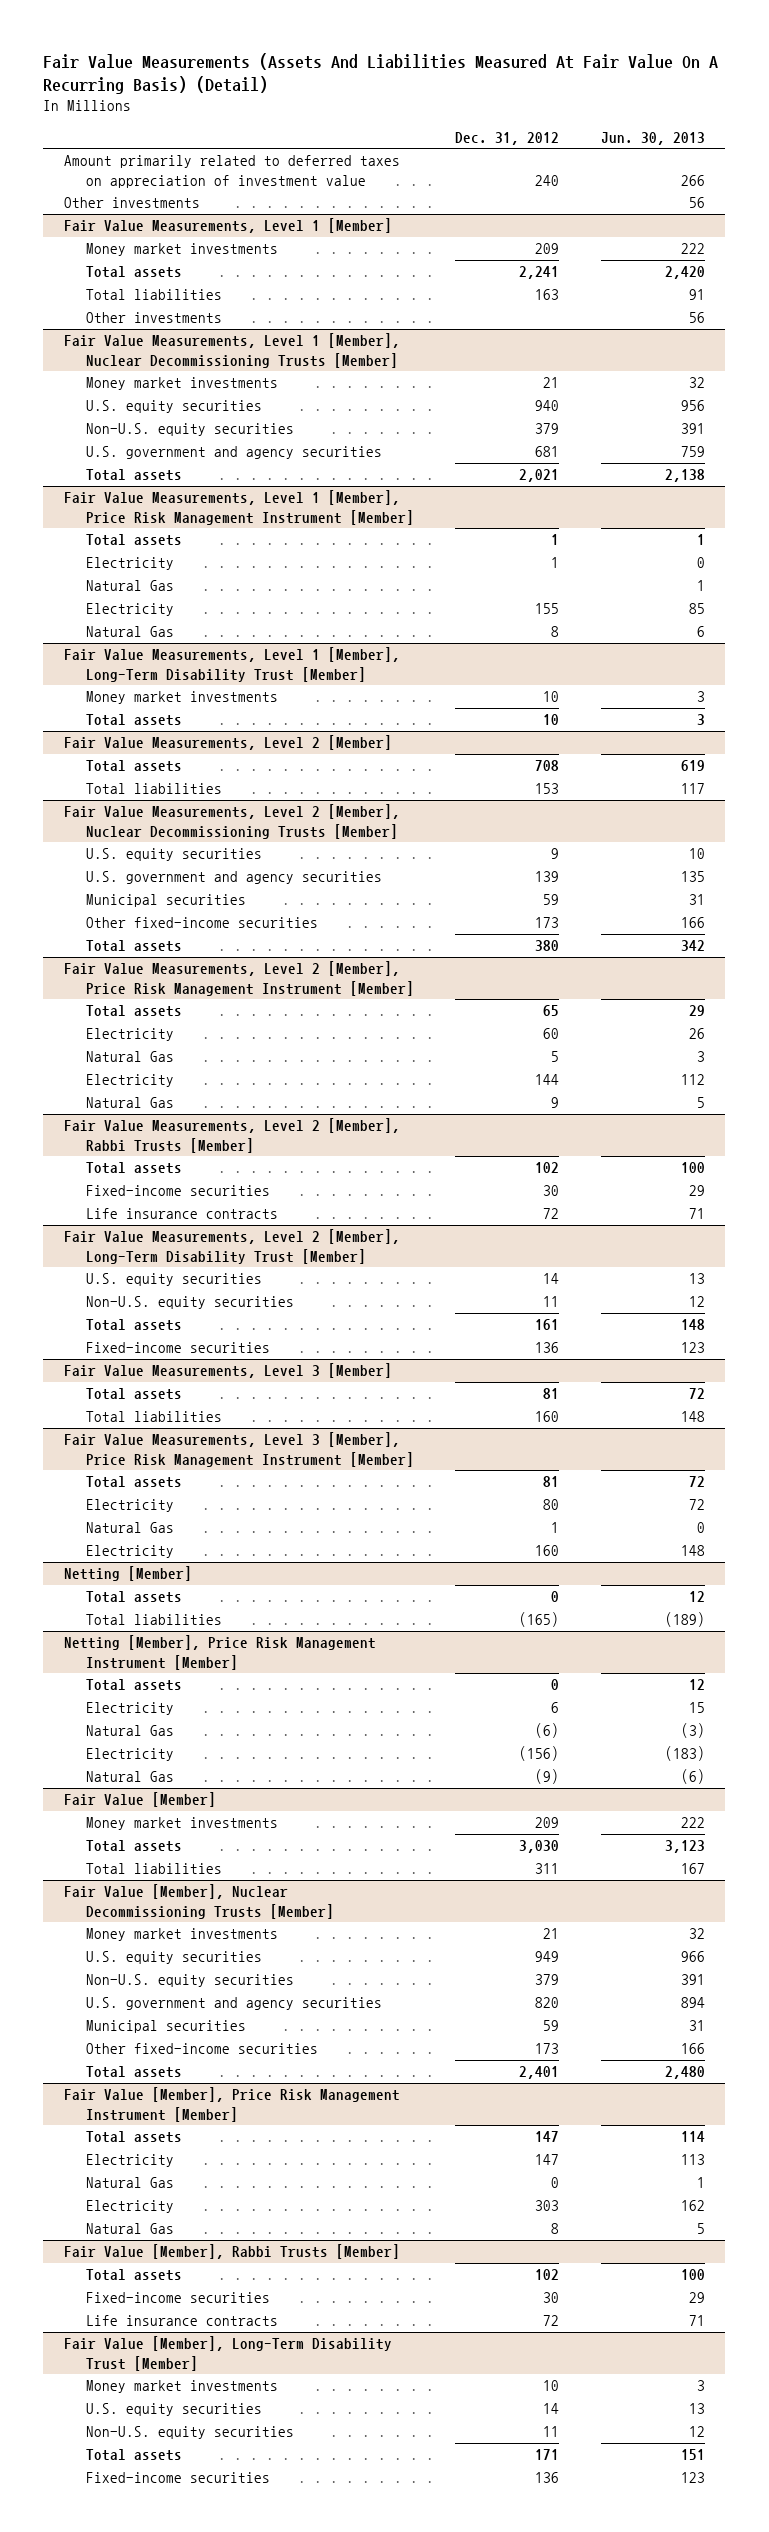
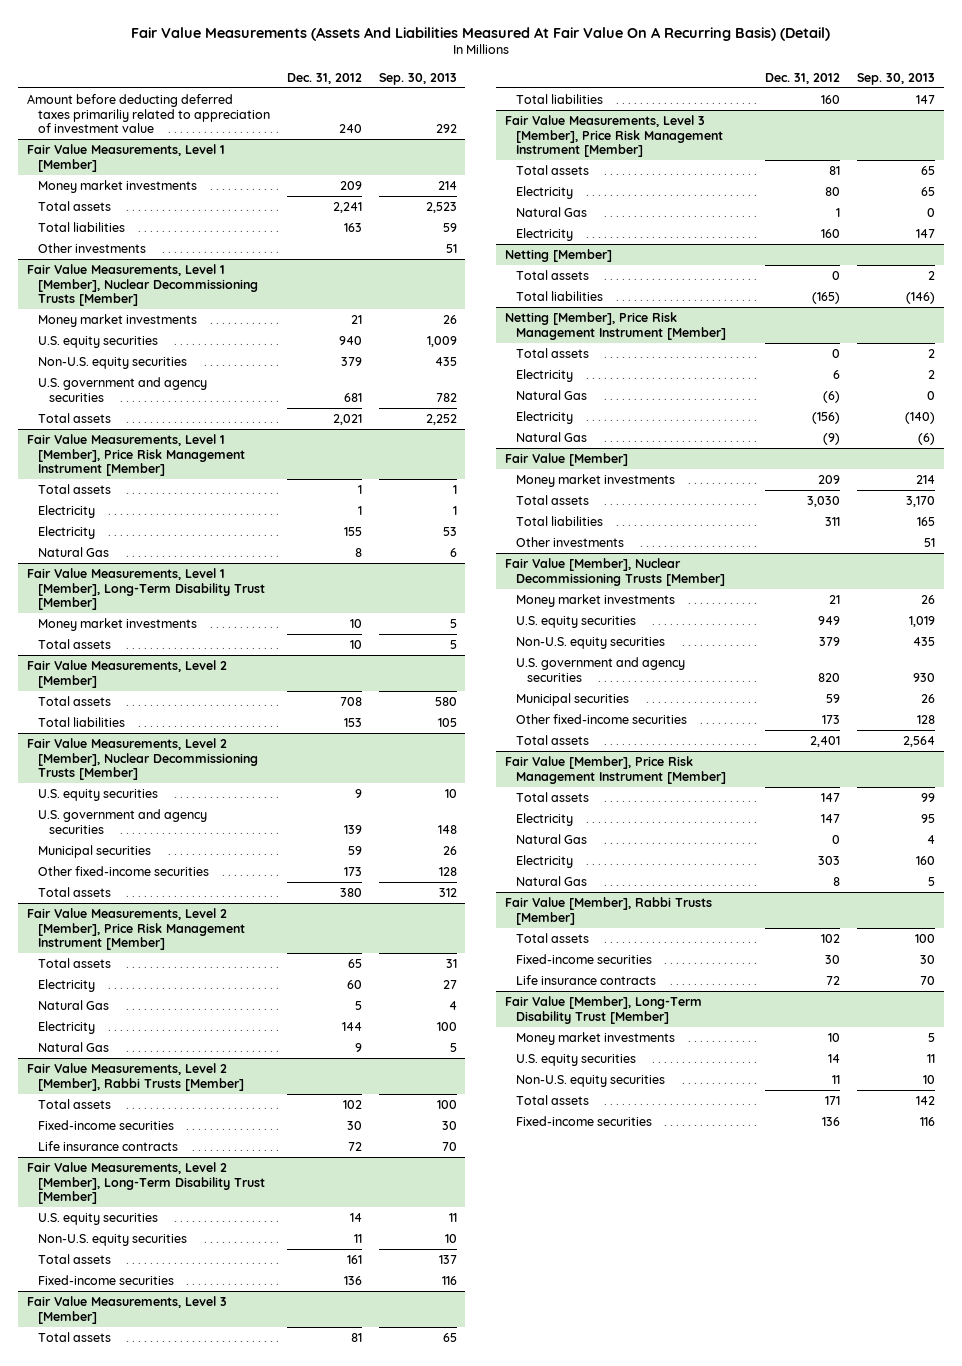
- | Dec. 31, 2012 | Jun. 30, 2013
+ | Dec. 31, 2012 | Sep. 30, 2013
- Amount primarily related to deferred taxes on appreciation of investment value | 240 | 266
- Other investments | | 56
+ Amount before deducting deferred taxes primariliy related to appreciation of investment value | 240 | 292
@ Fair Value Measurements, Level 1 [Member], Price Risk Management Instrument [Member]
- Natural Gas | | 1
@ Fair Value [Member]
+ Other investments | | 51

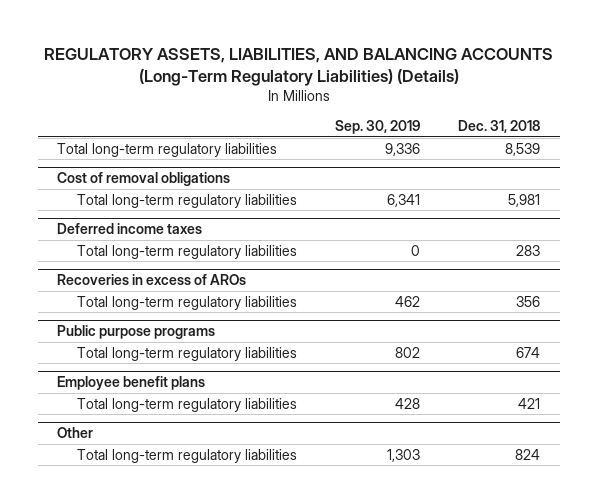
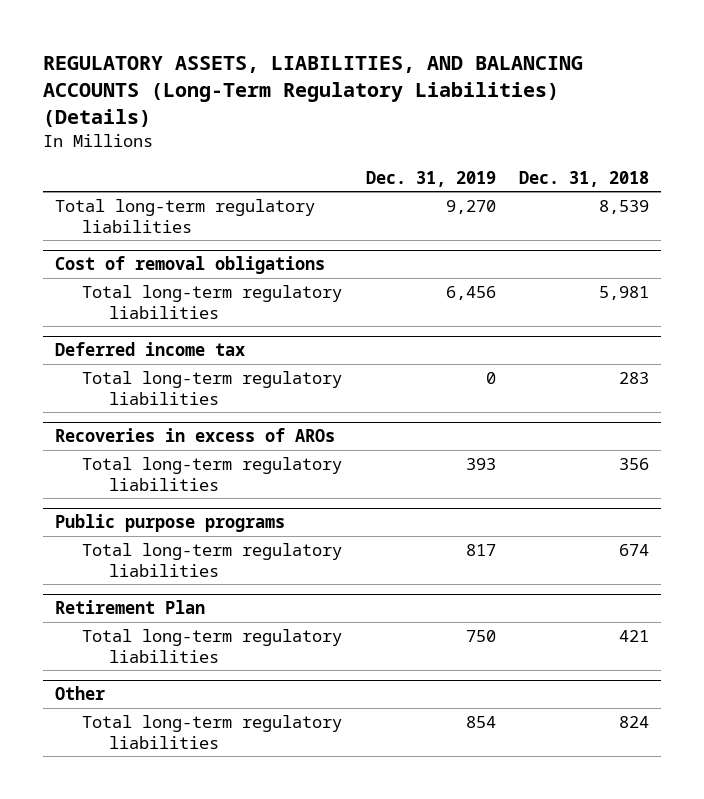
- | Sep. 30, 2019 | Dec. 31, 2018
+ | Dec. 31, 2019 | Dec. 31, 2018
- Deferred income taxes
+ Deferred income tax
- Employee benefit plans
+ Retirement Plan

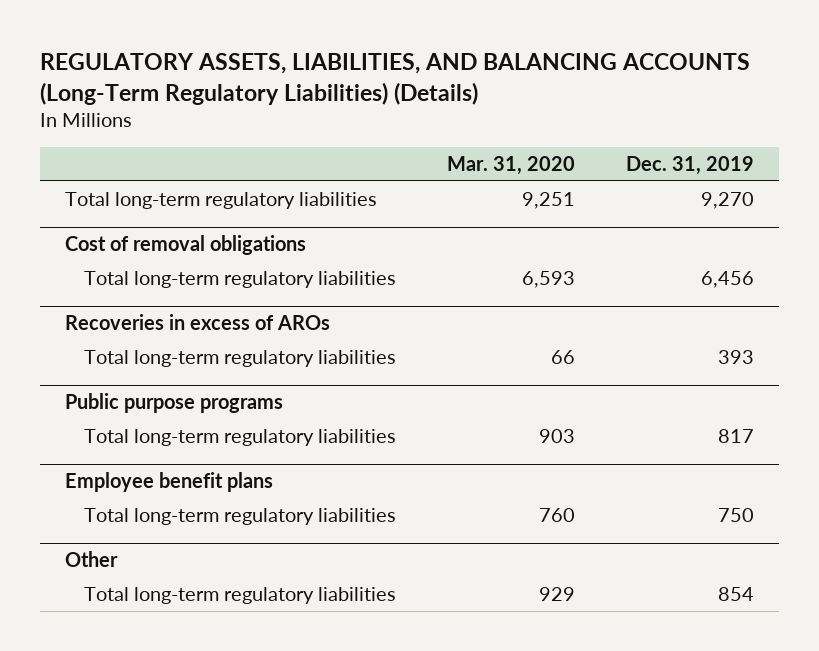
- | Dec. 31, 2019 | Dec. 31, 2018
+ | Mar. 31, 2020 | Dec. 31, 2019
- Deferred income tax
- Total long-term regulatory liabilities | 0 | 283
- Retirement Plan
+ Employee benefit plans

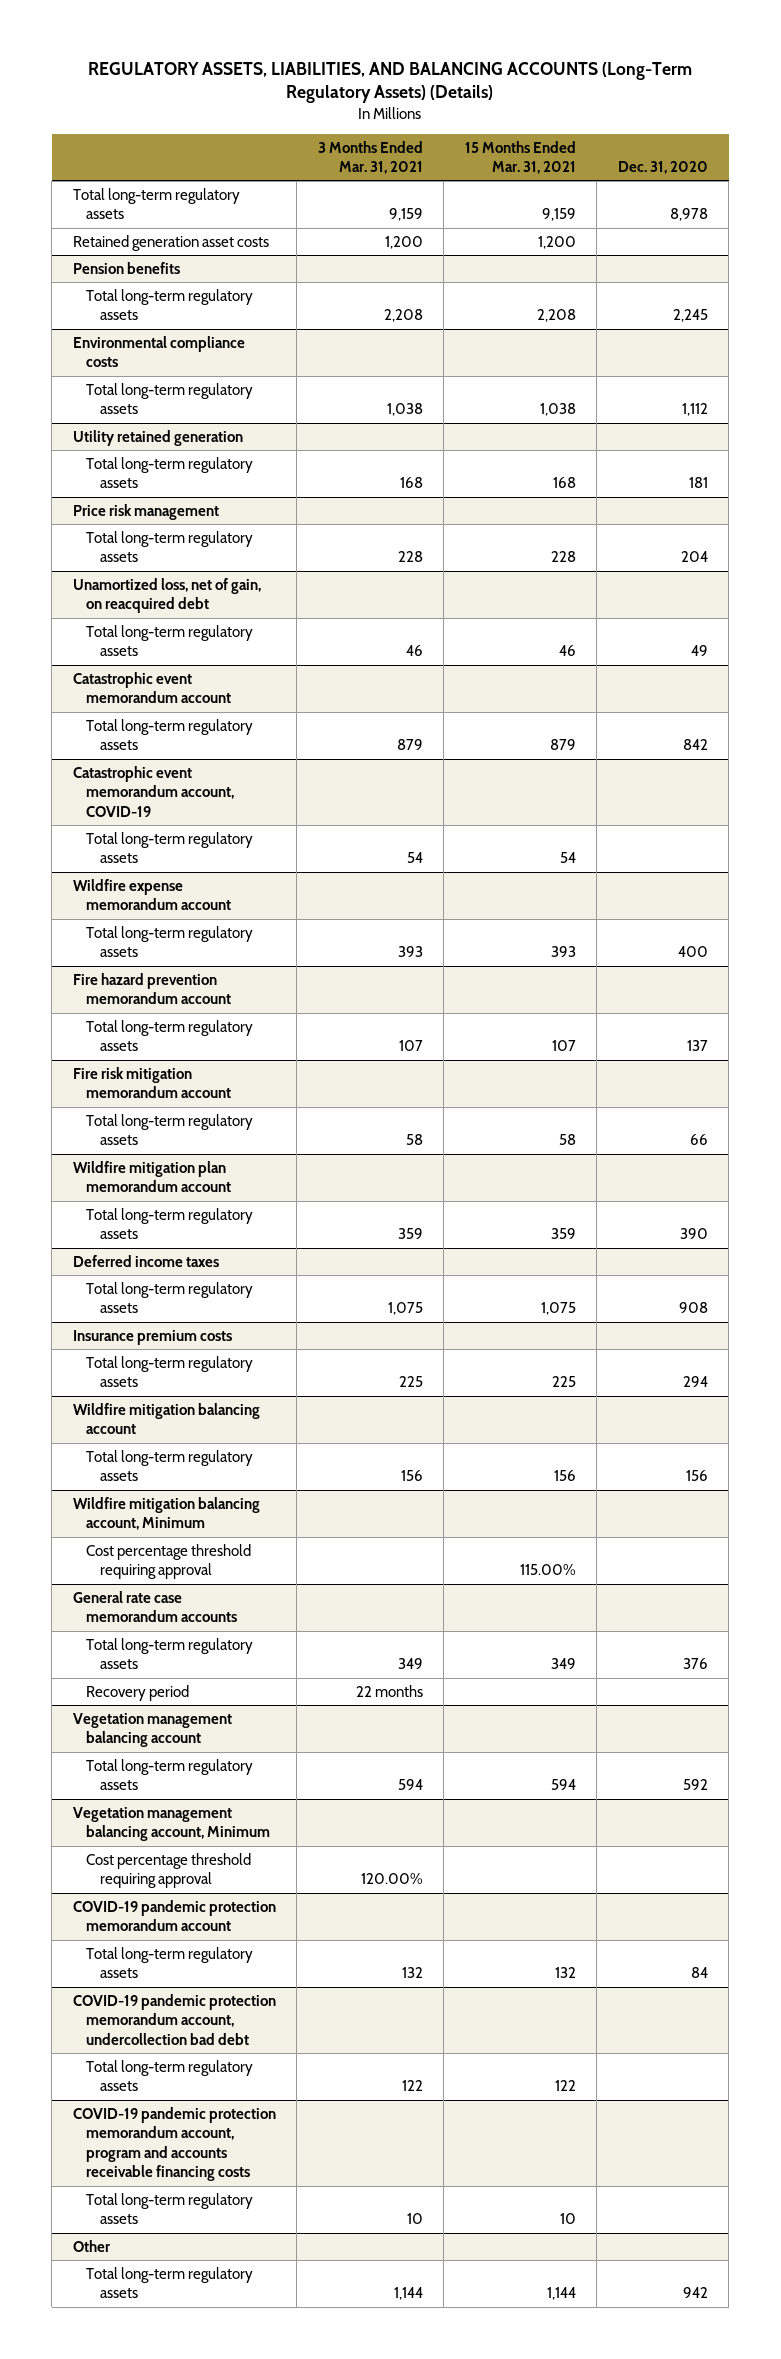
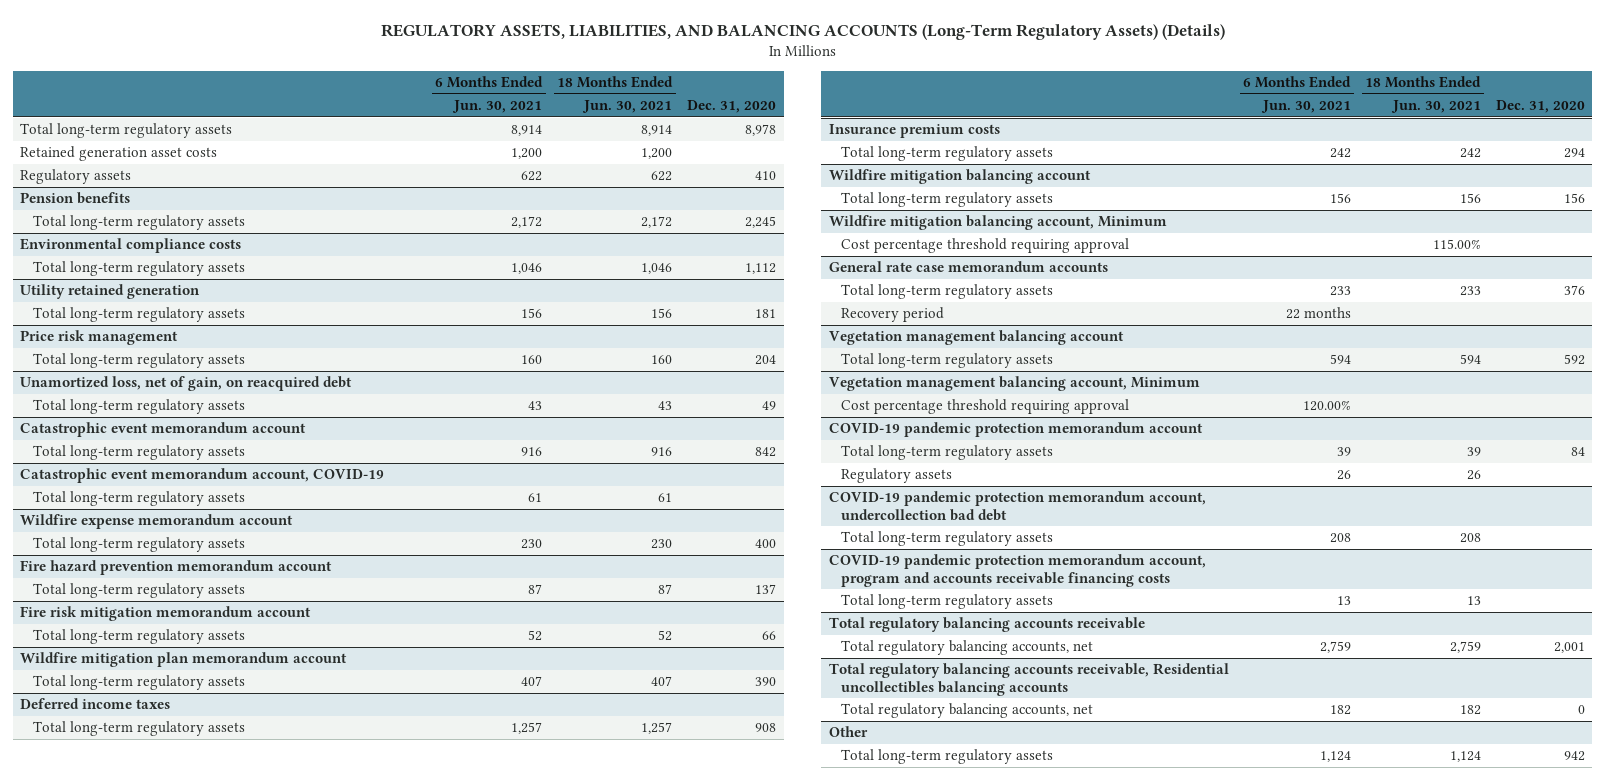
- | 3 Months Ended Mar. 31, 2021 | 15 Months Ended Mar. 31, 2021 | Dec. 31, 2020
+ | 6 Months Ended Jun. 30, 2021 | 18 Months Ended Jun. 30, 2021 | Dec. 31, 2020
+ Regulatory assets | 622 | 622 | 410
@ COVID-19 pandemic protection memorandum account
+ Regulatory assets | 26 | 26 |
+ Total regulatory balancing accounts receivable
+ Total regulatory balancing accounts, net | 2,759 | 2,759 | 2,001
+ Total regulatory balancing accounts receivable, Residential uncollectibles balancing accounts
+ Total regulatory balancing accounts, net | 182 | 182 | 0

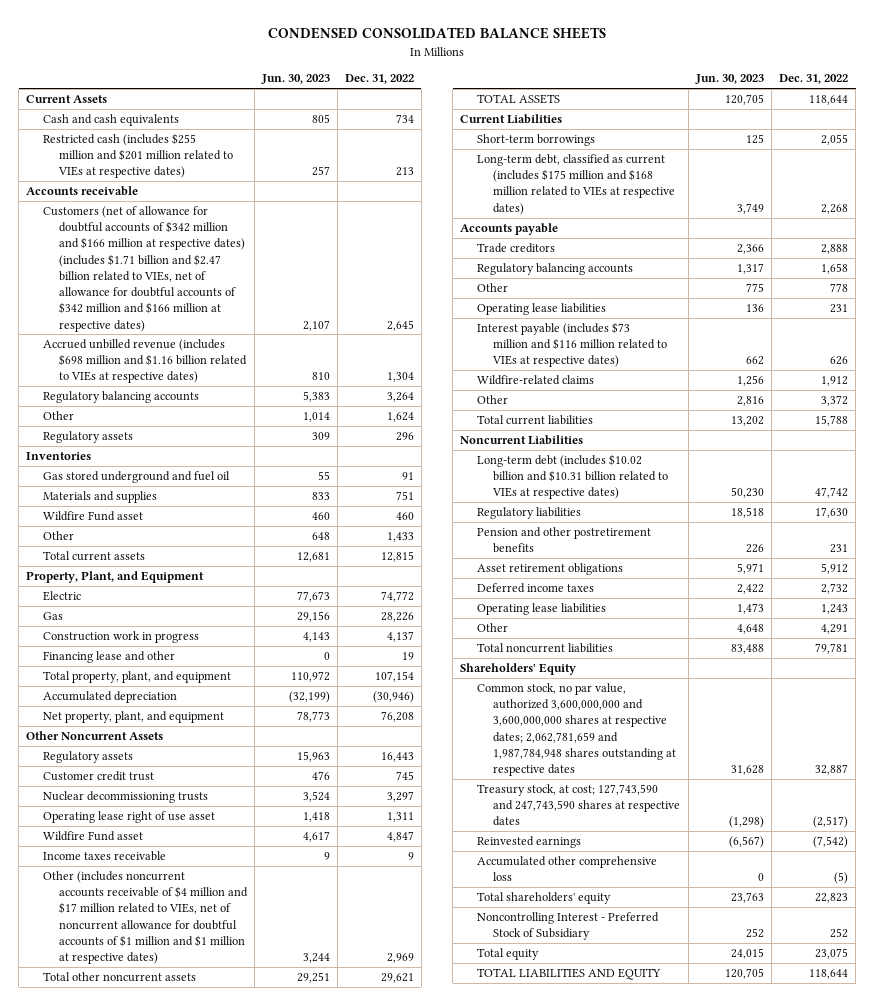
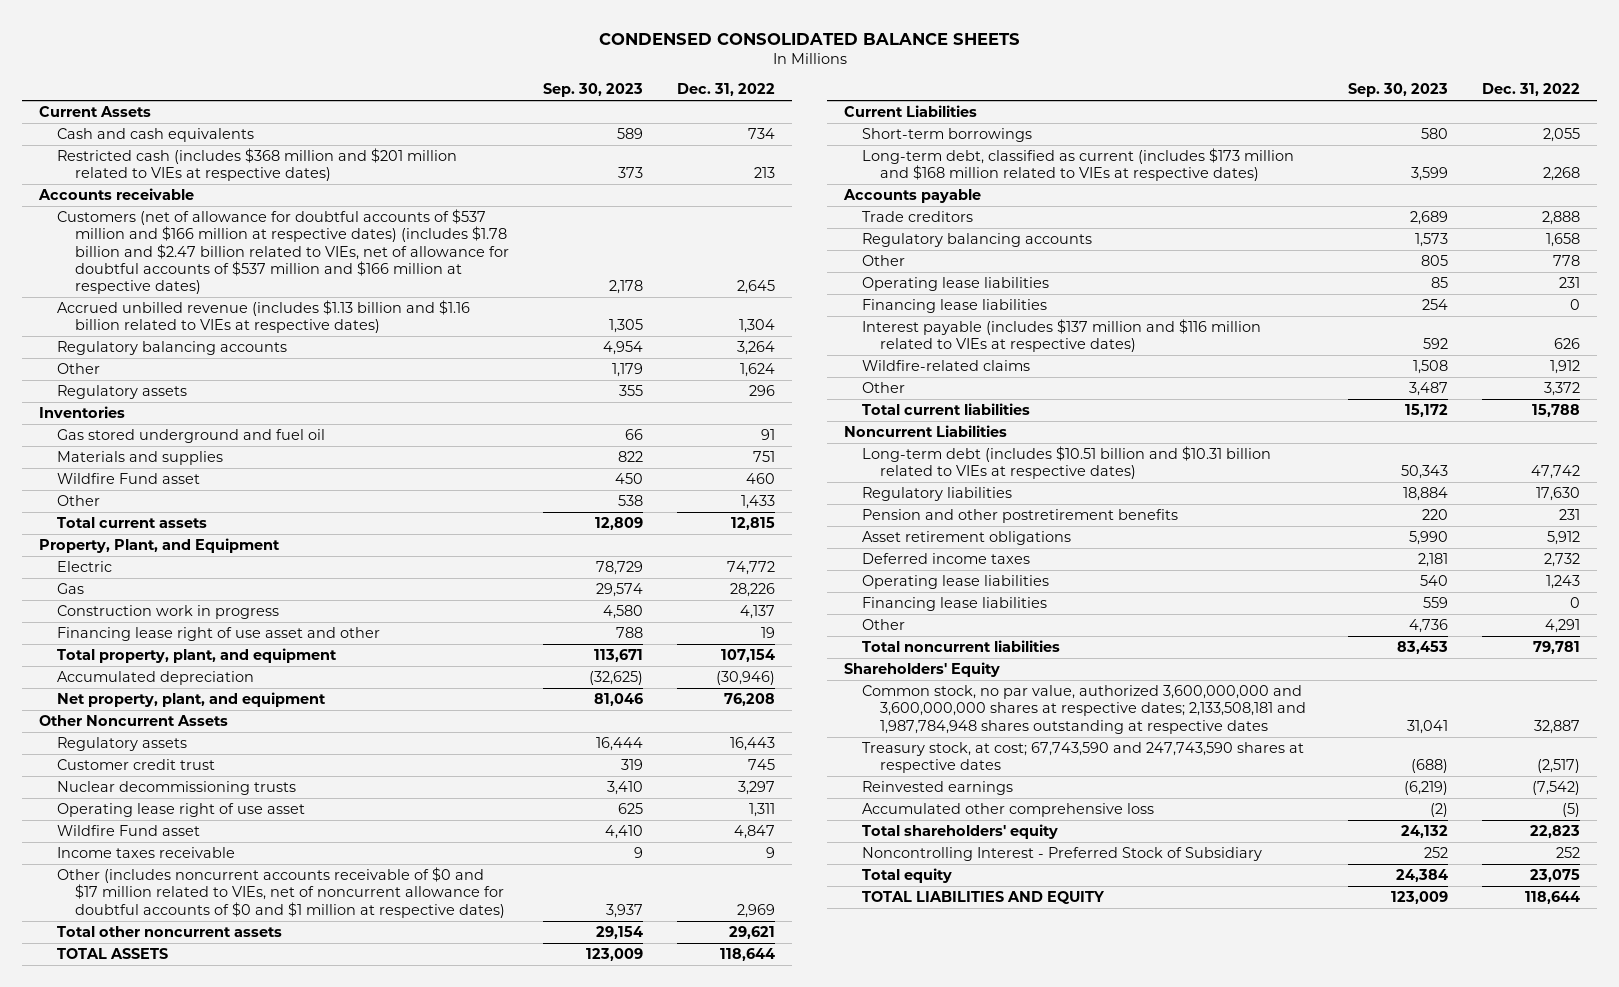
- | Jun. 30, 2023 | Dec. 31, 2022
+ | Sep. 30, 2023 | Dec. 31, 2022
- Restricted cash (includes $255 million and $201 million related to VIEs at respective dates) | 257 | 213
+ Restricted cash (includes $368 million and $201 million related to VIEs at respective dates) | 373 | 213
- Customers (net of allowance for doubtful accounts of $342 million and $166 million at respective dates) (includes $1.71 billion and $2.47 billion related to VIEs, net of allowance for doubtful accounts of $342 million and $166 million at respective dates) | 2,107 | 2,645
- Accrued unbilled revenue (includes $698 million and $1.16 billion related to VIEs at respective dates) | 810 | 1,304
+ Customers (net of allowance for doubtful accounts of $537 million and $166 million at respective dates) (includes $1.78 billion and $2.47 billion related to VIEs, net of allowance for doubtful accounts of $537 million and $166 million at respective dates) | 2,178 | 2,645
+ Accrued unbilled revenue (includes $1.13 billion and $1.16 billion related to VIEs at respective dates) | 1,305 | 1,304
- Financing lease and other | 0 | 19
+ Financing lease right of use asset and other | 788 | 19
- Other (includes noncurrent accounts receivable of $4 million and $17 million related to VIEs, net of noncurrent allowance for doubtful accounts of $1 million and $1 million at respective dates) | 3,244 | 2,969
+ Other (includes noncurrent accounts receivable of $0 and $17 million related to VIEs, net of noncurrent allowance for doubtful accounts of $0 and $1 million at respective dates) | 3,937 | 2,969
- Long-term debt, classified as current (includes $175 million and $168 million related to VIEs at respective dates) | 3,749 | 2,268
+ Long-term debt, classified as current (includes $173 million and $168 million related to VIEs at respective dates) | 3,599 | 2,268
- Interest payable (includes $73 million and $116 million related to VIEs at respective dates) | 662 | 626
+ Financing lease liabilities | 254 | 0
+ Interest payable (includes $137 million and $116 million related to VIEs at respective dates) | 592 | 626
- Long-term debt (includes $10.02 billion and $10.31 billion related to VIEs at respective dates) | 50,230 | 47,742
+ Long-term debt (includes $10.51 billion and $10.31 billion related to VIEs at respective dates) | 50,343 | 47,742
+ Financing lease liabilities | 559 | 0
- Common stock, no par value, authorized 3,600,000,000 and 3,600,000,000 shares at respective dates; 2,062,781,659 and 1,987,784,948 shares outstanding at respective dates | 31,628 | 32,887
- Treasury stock, at cost; 127,743,590 and 247,743,590 shares at respective dates | (1,298) | (2,517)
+ Common stock, no par value, authorized 3,600,000,000 and 3,600,000,000 shares at respective dates; 2,133,508,181 and 1,987,784,948 shares outstanding at respective dates | 31,041 | 32,887
+ Treasury stock, at cost; 67,743,590 and 247,743,590 shares at respective dates | (688) | (2,517)

